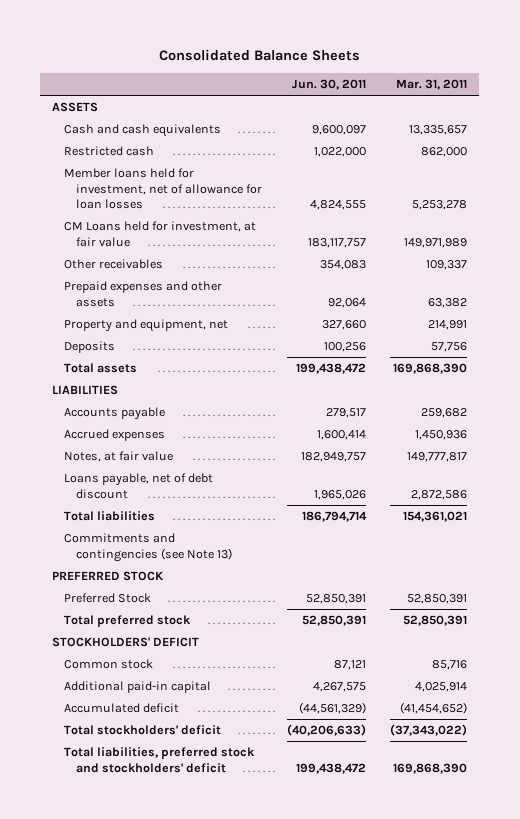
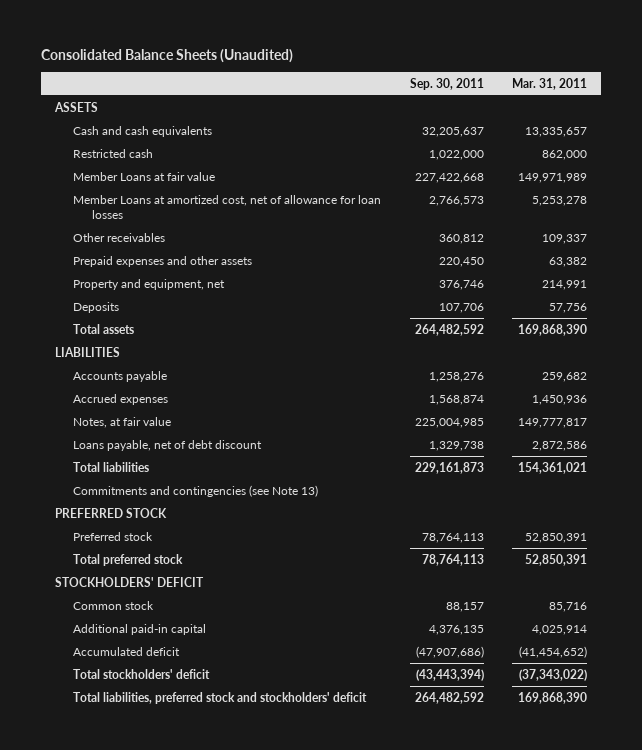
- Consolidated Balance Sheets
+ Consolidated Balance Sheets (Unaudited)
- | Jun. 30, 2011 | Mar. 31, 2011
+ | Sep. 30, 2011 | Mar. 31, 2011
- Member loans held for investment, net of allowance for loan losses | 4,824,555 | 5,253,278
- CM Loans held for investment, at fair value | 183,117,757 | 149,971,989
+ Member Loans at fair value | 227,422,668 | 149,971,989
+ Member Loans at amortized cost, net of allowance for loan losses | 2,766,573 | 5,253,278
- Preferred Stock | 52,850,391 | 52,850,391
+ Preferred stock | 78,764,113 | 52,850,391

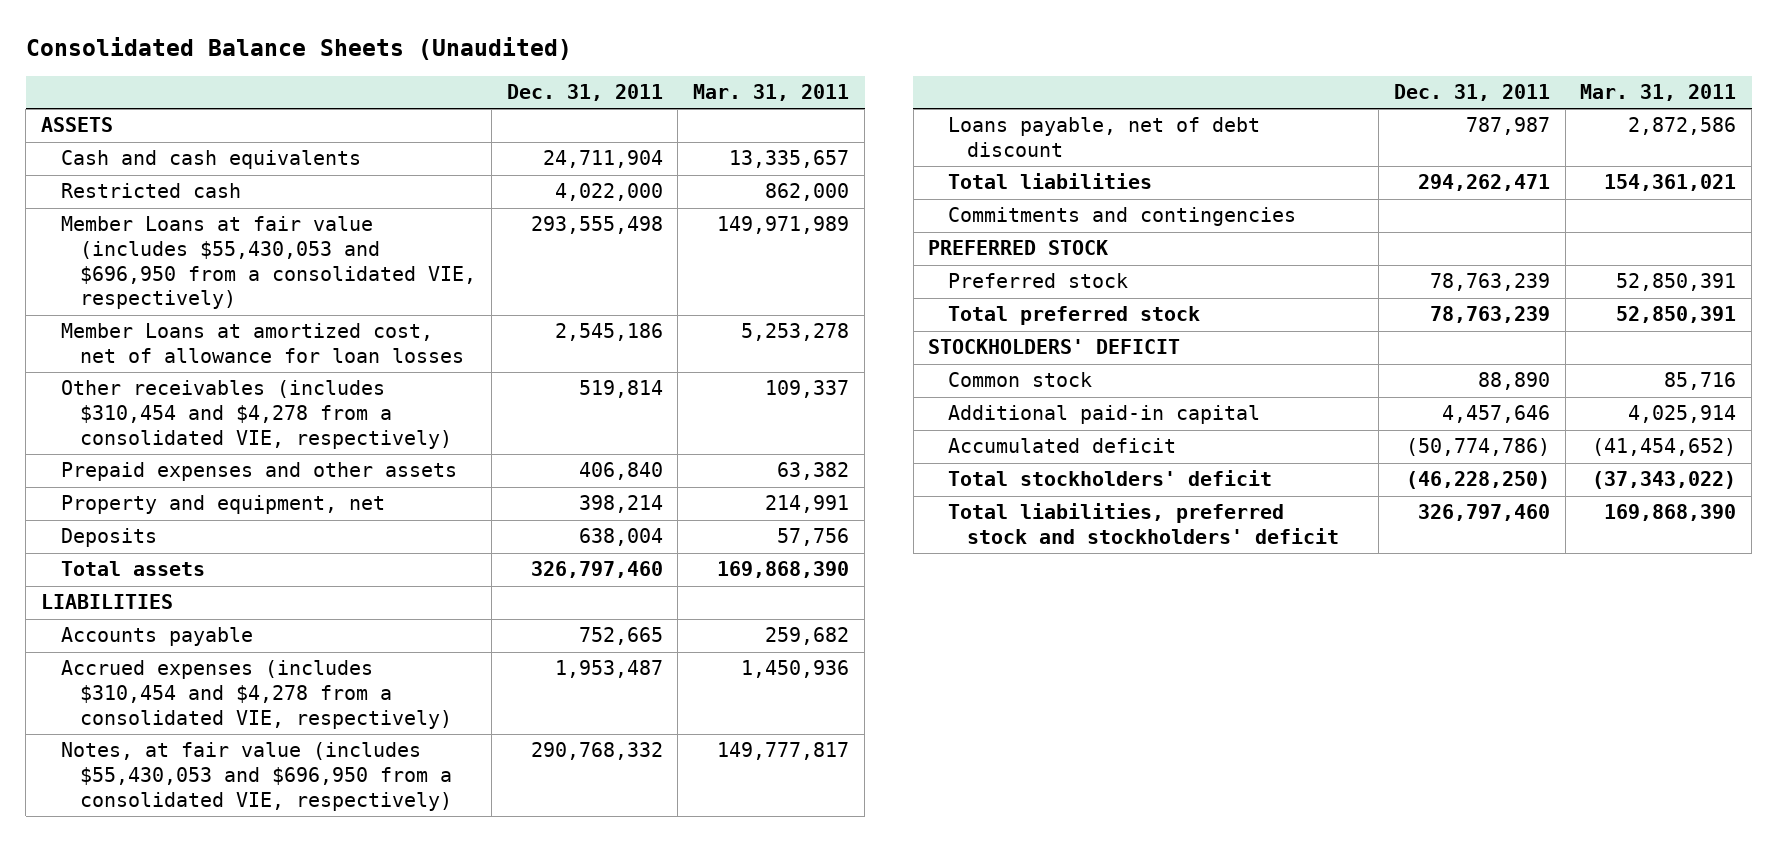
- | Sep. 30, 2011 | Mar. 31, 2011
+ | Dec. 31, 2011 | Mar. 31, 2011
- Member Loans at fair value | 227,422,668 | 149,971,989
+ Member Loans at fair value (includes $55,430,053 and $696,950 from a consolidated VIE, respectively) | 293,555,498 | 149,971,989
- Other receivables | 360,812 | 109,337
+ Other receivables (includes $310,454 and $4,278 from a consolidated VIE, respectively) | 519,814 | 109,337
- Accrued expenses | 1,568,874 | 1,450,936
- Notes, at fair value | 225,004,985 | 149,777,817
+ Accrued expenses (includes $310,454 and $4,278 from a consolidated VIE, respectively) | 1,953,487 | 1,450,936
+ Notes, at fair value (includes $55,430,053 and $696,950 from a consolidated VIE, respectively) | 290,768,332 | 149,777,817
- Commitments and contingencies (see Note 13)
+ Commitments and contingencies

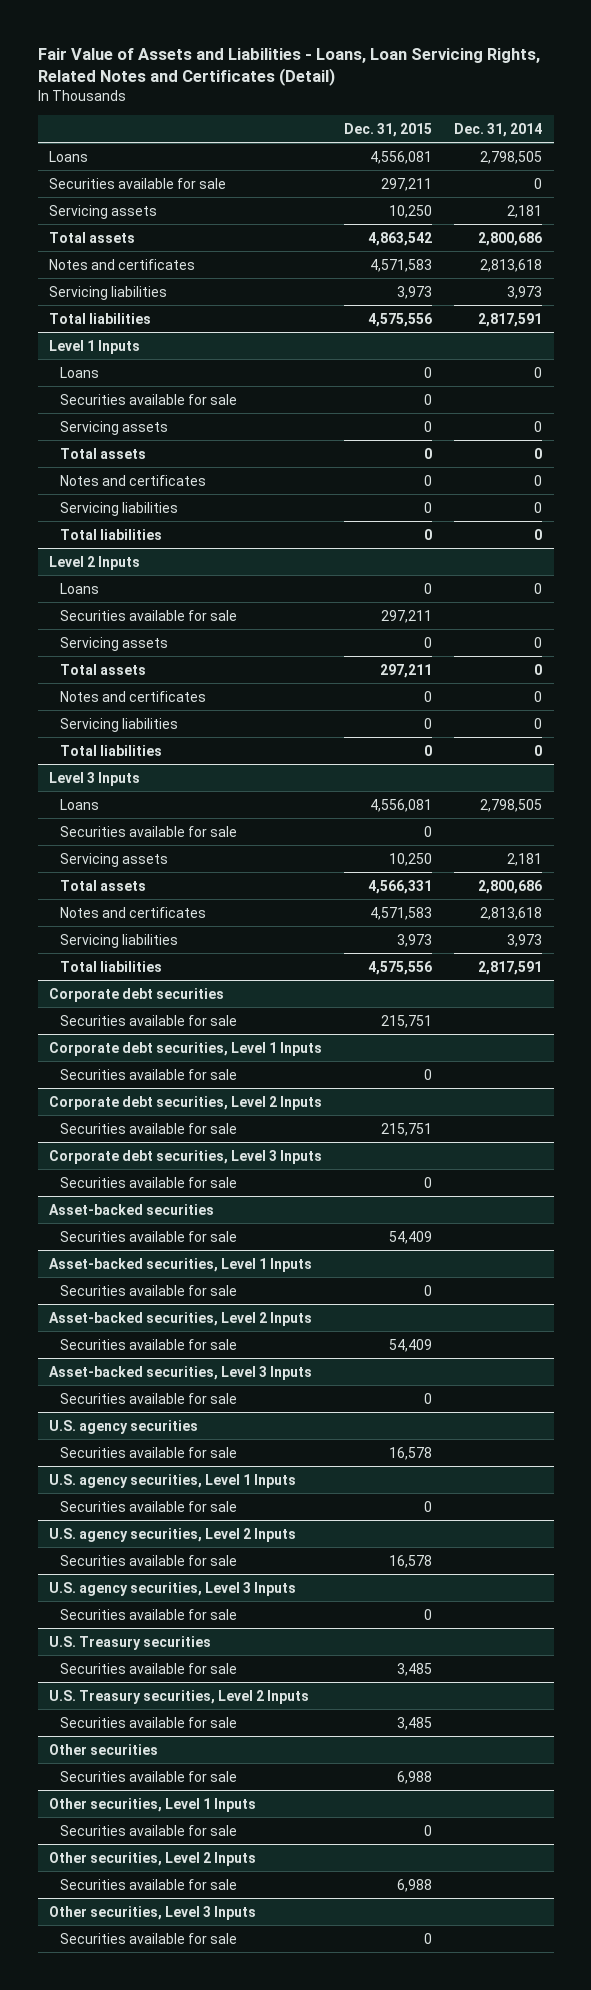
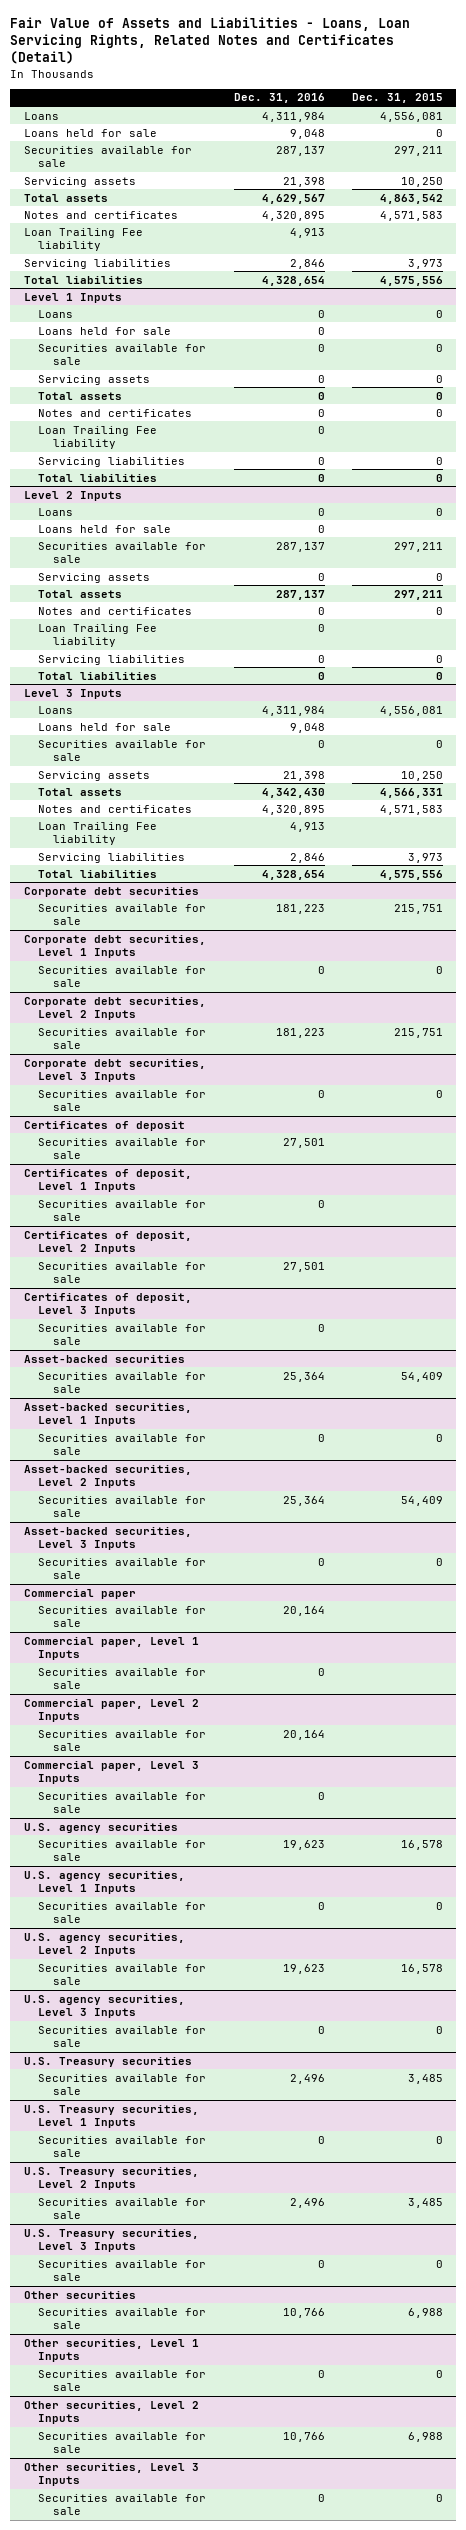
- | Dec. 31, 2015 | Dec. 31, 2014
+ | Dec. 31, 2016 | Dec. 31, 2015
+ Loans held for sale | 9,048 | 0
+ Loan Trailing Fee liability | 4,913 |
@ Level 1 Inputs
+ Loans held for sale | 0 |
+ Loan Trailing Fee liability | 0 |
@ Level 2 Inputs
+ Loans held for sale | 0 |
+ Loan Trailing Fee liability | 0 |
@ Level 3 Inputs
+ Loans held for sale | 9,048 |
+ Loan Trailing Fee liability | 4,913 |
+ Certificates of deposit
+ Securities available for sale | 27,501 |
+ Certificates of deposit, Level 1 Inputs
+ Securities available for sale | 0 |
+ Certificates of deposit, Level 2 Inputs
+ Securities available for sale | 27,501 |
+ Certificates of deposit, Level 3 Inputs
+ Securities available for sale | 0 |
+ Commercial paper
+ Securities available for sale | 20,164 |
+ Commercial paper, Level 1 Inputs
+ Securities available for sale | 0 |
+ Commercial paper, Level 2 Inputs
+ Securities available for sale | 20,164 |
+ Commercial paper, Level 3 Inputs
+ Securities available for sale | 0 |
+ U.S. Treasury securities, Level 1 Inputs
+ Securities available for sale | 0 | 0
+ U.S. Treasury securities, Level 3 Inputs
+ Securities available for sale | 0 | 0

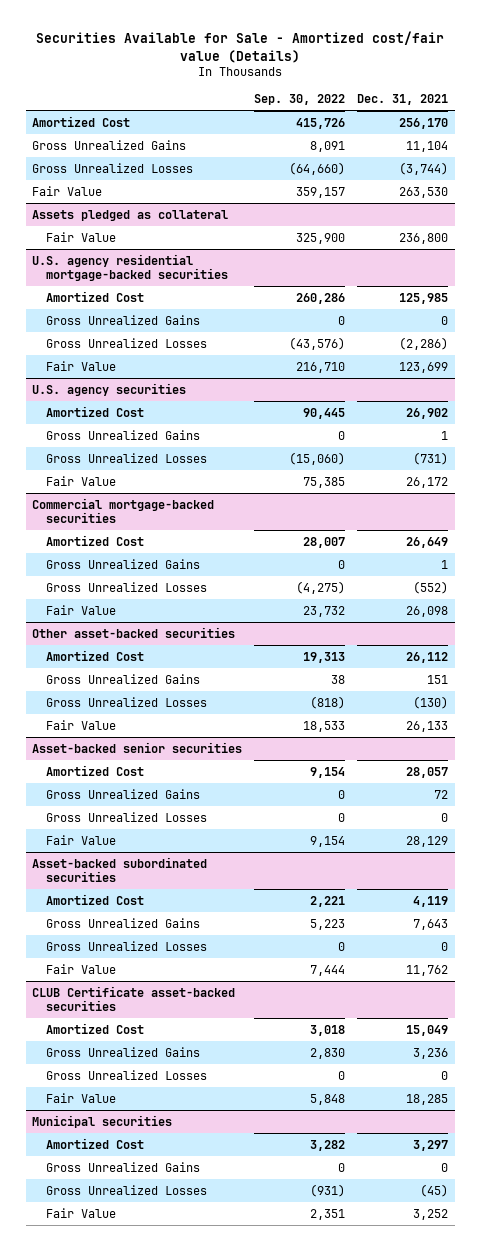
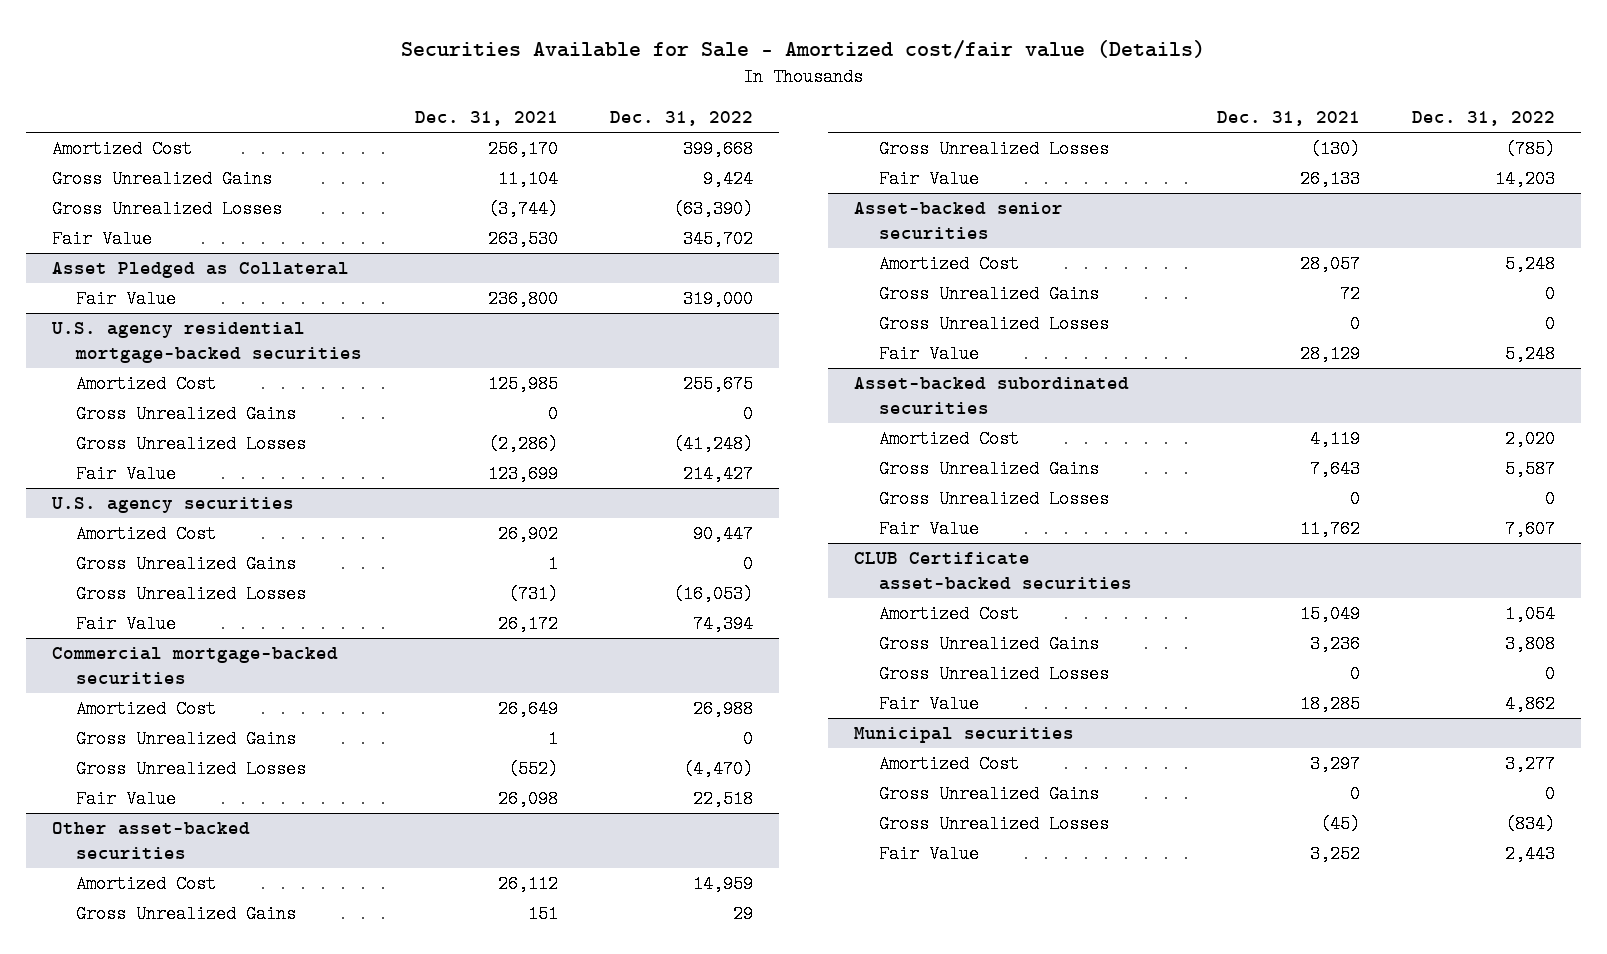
- | Sep. 30, 2022 | Dec. 31, 2021
+ | Dec. 31, 2021 | Dec. 31, 2022
- Assets pledged as collateral
+ Asset Pledged as Collateral

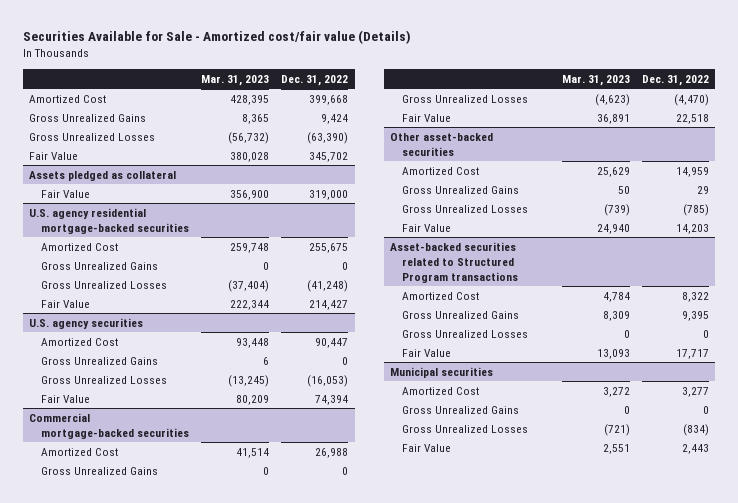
- | Dec. 31, 2021 | Dec. 31, 2022
+ | Mar. 31, 2023 | Dec. 31, 2022
- Asset Pledged as Collateral
+ Assets pledged as collateral
- Asset-backed senior securities
- Amortized Cost | 28,057 | 5,248
- Gross Unrealized Gains | 72 | 0
- Gross Unrealized Losses | 0 | 0
- Fair Value | 28,129 | 5,248
- Asset-backed subordinated securities
- Amortized Cost | 4,119 | 2,020
- Gross Unrealized Gains | 7,643 | 5,587
- Gross Unrealized Losses | 0 | 0
- Fair Value | 11,762 | 7,607
- CLUB Certificate asset-backed securities
- Amortized Cost | 15,049 | 1,054
- Gross Unrealized Gains | 3,236 | 3,808
+ Asset-backed securities related to Structured Program transactions
+ Amortized Cost | 4,784 | 8,322
+ Gross Unrealized Gains | 8,309 | 9,395
- Fair Value | 18,285 | 4,862
+ Fair Value | 13,093 | 17,717

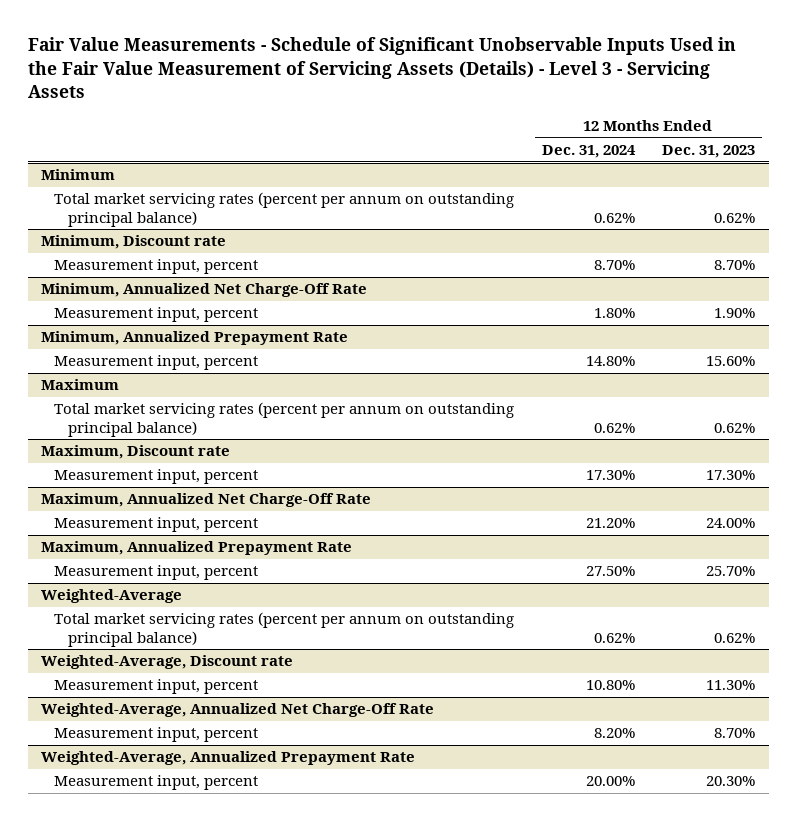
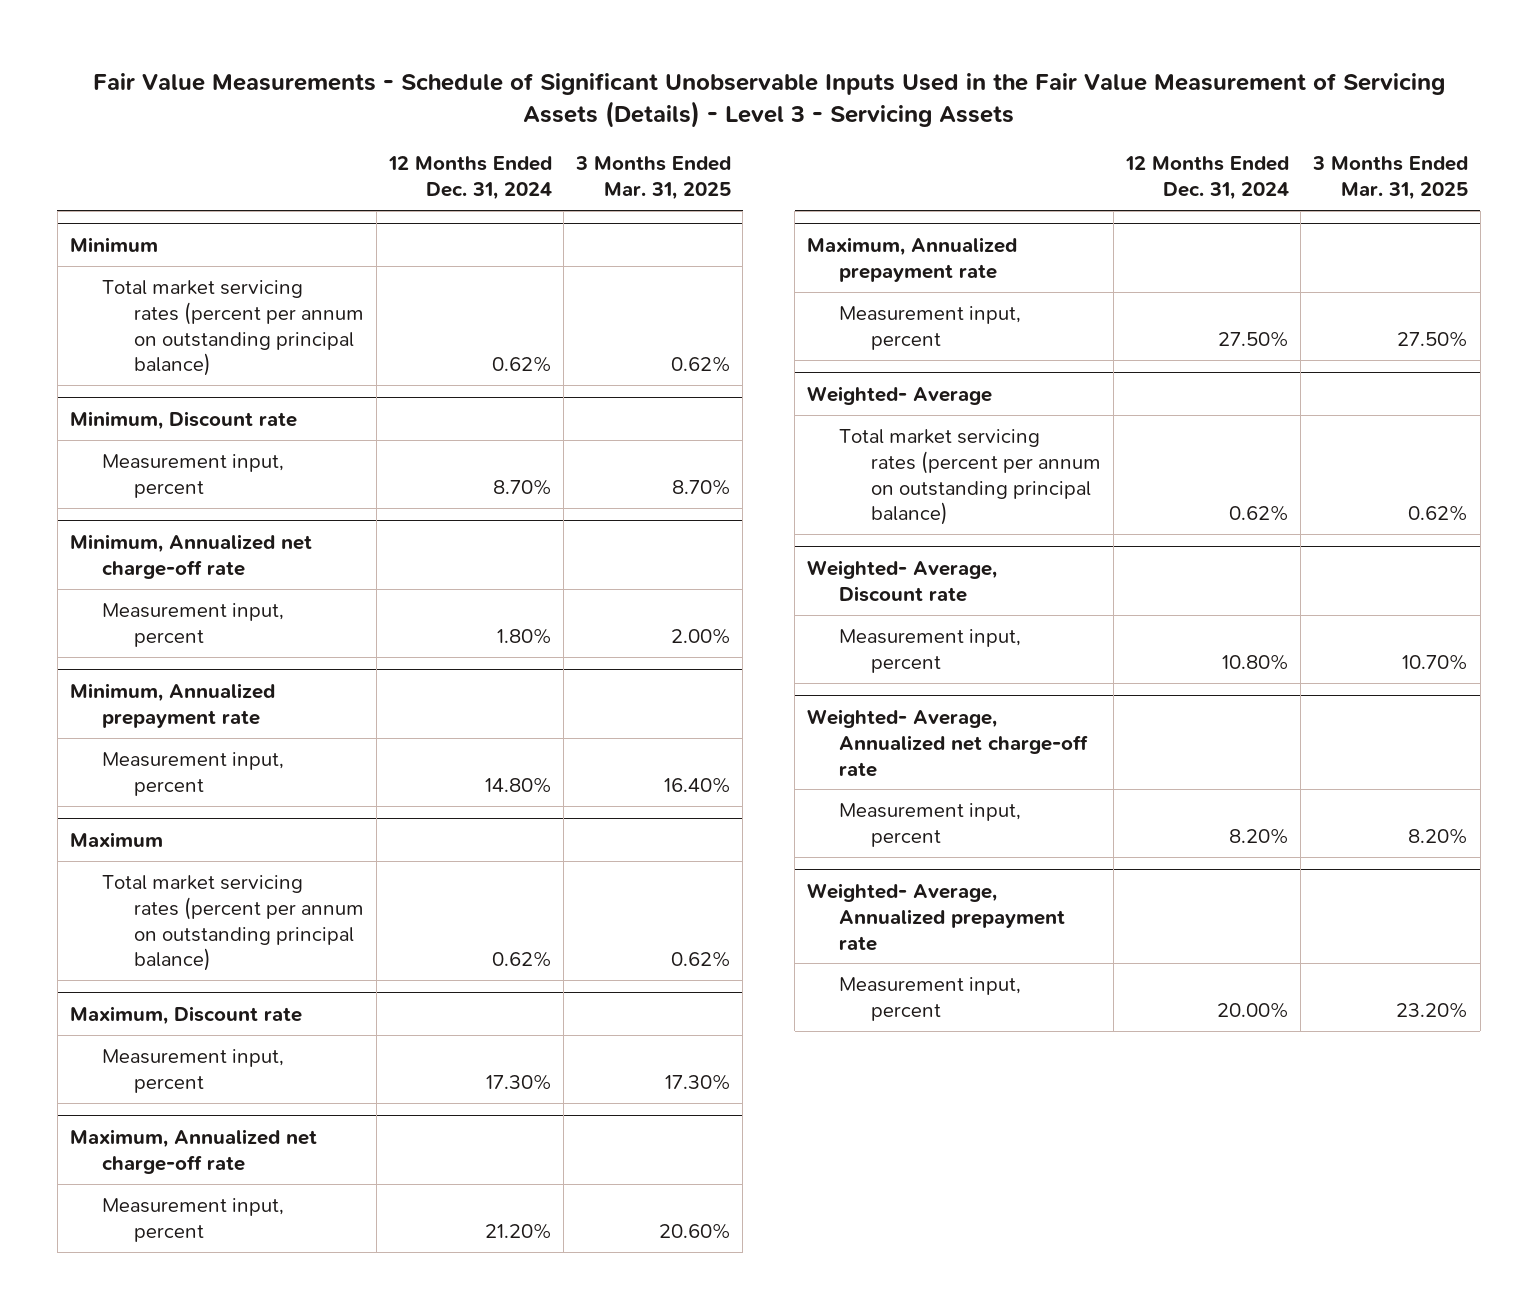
- | 12 Months Ended Dec. 31, 2024 | 12 Months Ended Dec. 31, 2023
+ | 12 Months Ended Dec. 31, 2024 | 3 Months Ended Mar. 31, 2025
- Minimum, Annualized Net Charge-Off Rate
+ Minimum, Annualized net charge-off rate
- Minimum, Annualized Prepayment Rate
+ Minimum, Annualized prepayment rate
- Maximum, Annualized Net Charge-Off Rate
+ Maximum, Annualized net charge-off rate
- Maximum, Annualized Prepayment Rate
+ Maximum, Annualized prepayment rate
- Weighted-Average
+ Weighted- Average
- Weighted-Average, Discount rate
+ Weighted- Average, Discount rate
- Weighted-Average, Annualized Net Charge-Off Rate
+ Weighted- Average, Annualized net charge-off rate
- Weighted-Average, Annualized Prepayment Rate
+ Weighted- Average, Annualized prepayment rate

